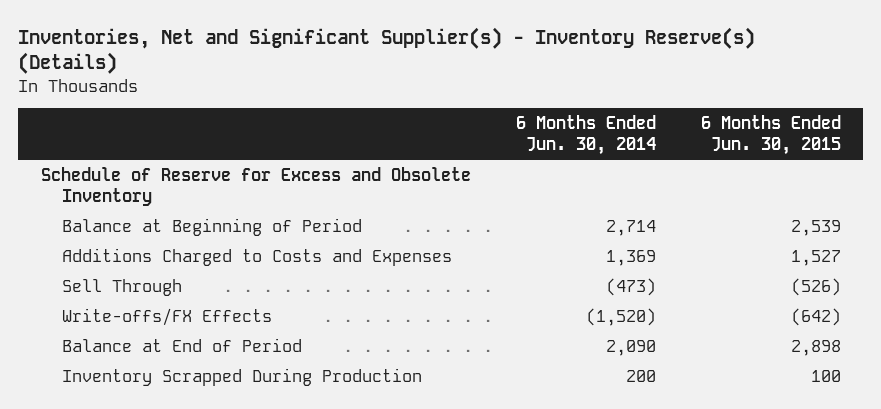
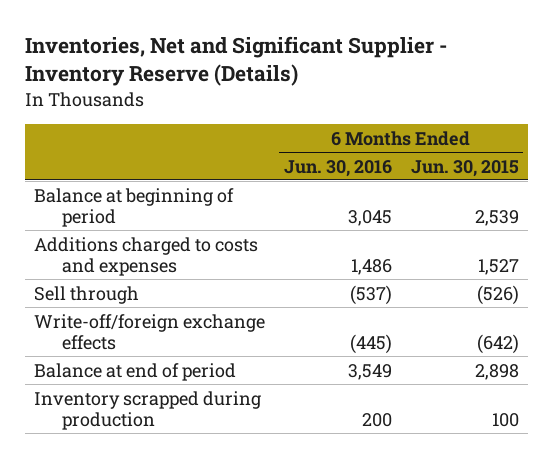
- Inventories, Net and Significant Supplier(s) - Inventory Reserve(s) (Details)
+ Inventories, Net and Significant Supplier - Inventory Reserve (Details)
- | 6 Months Ended Jun. 30, 2014 | 6 Months Ended Jun. 30, 2015
+ | 6 Months Ended Jun. 30, 2016 | 6 Months Ended Jun. 30, 2015
- Schedule of Reserve for Excess and Obsolete Inventory
- Balance at Beginning of Period | 2,714 | 2,539
- Additions Charged to Costs and Expenses | 1,369 | 1,527
- Sell Through | (473) | (526)
- Write-offs/FX Effects | (1,520) | (642)
- Balance at End of Period | 2,090 | 2,898
- Inventory Scrapped During Production | 200 | 100
+ Balance at beginning of period | 3,045 | 2,539
+ Additions charged to costs and expenses | 1,486 | 1,527
+ Sell through | (537) | (526)
+ Write-off/foreign exchange effects | (445) | (642)
+ Balance at end of period | 3,549 | 2,898
+ Inventory scrapped during production | 200 | 100

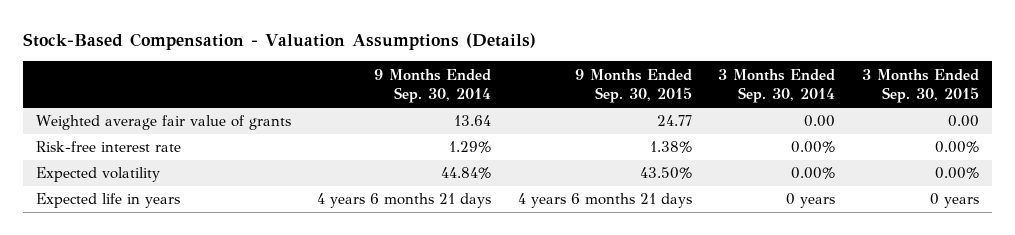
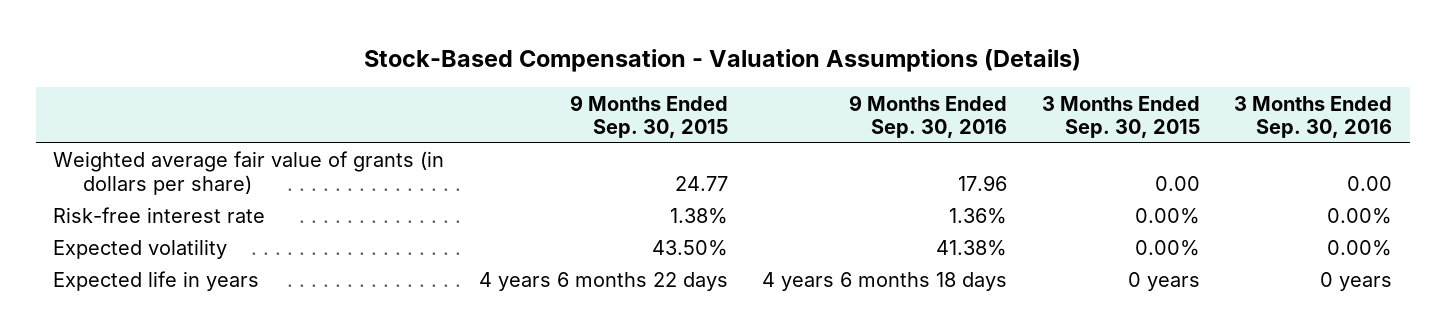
- | 9 Months Ended Sep. 30, 2014 | 9 Months Ended Sep. 30, 2015 | 3 Months Ended Sep. 30, 2014 | 3 Months Ended Sep. 30, 2015
+ | 9 Months Ended Sep. 30, 2015 | 9 Months Ended Sep. 30, 2016 | 3 Months Ended Sep. 30, 2015 | 3 Months Ended Sep. 30, 2016
- Weighted average fair value of grants | 13.64 | 24.77 | 0.00 | 0.00
+ Weighted average fair value of grants (in dollars per share) | 24.77 | 17.96 | 0.00 | 0.00
- Expected life in years | 4 years 6 months 21 days | 4 years 6 months 21 days | 0 years | 0 years
+ Expected life in years | 4 years 6 months 22 days | 4 years 6 months 18 days | 0 years | 0 years

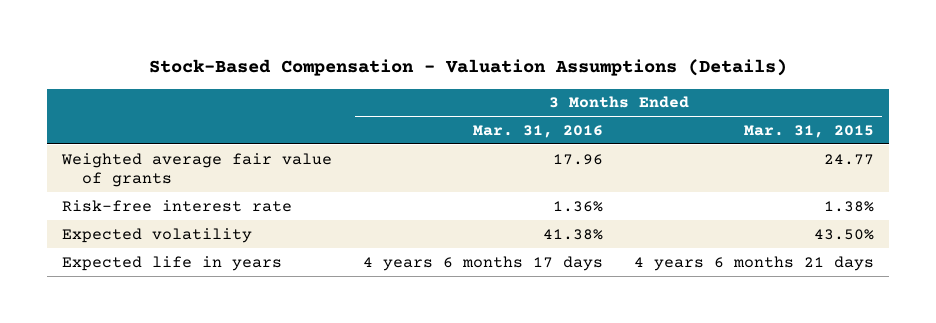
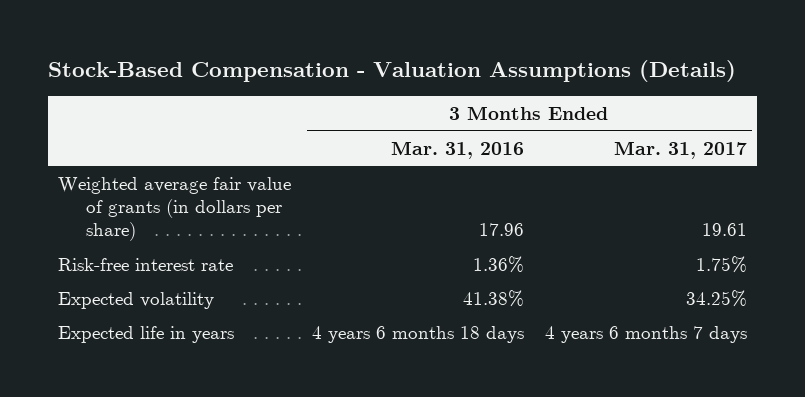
- | 3 Months Ended Mar. 31, 2016 | 3 Months Ended Mar. 31, 2015
+ | 3 Months Ended Mar. 31, 2016 | 3 Months Ended Mar. 31, 2017
- Weighted average fair value of grants | 17.96 | 24.77
+ Weighted average fair value of grants (in dollars per share) | 17.96 | 19.61
- Expected life in years | 4 years 6 months 17 days | 4 years 6 months 21 days
+ Expected life in years | 4 years 6 months 18 days | 4 years 6 months 7 days

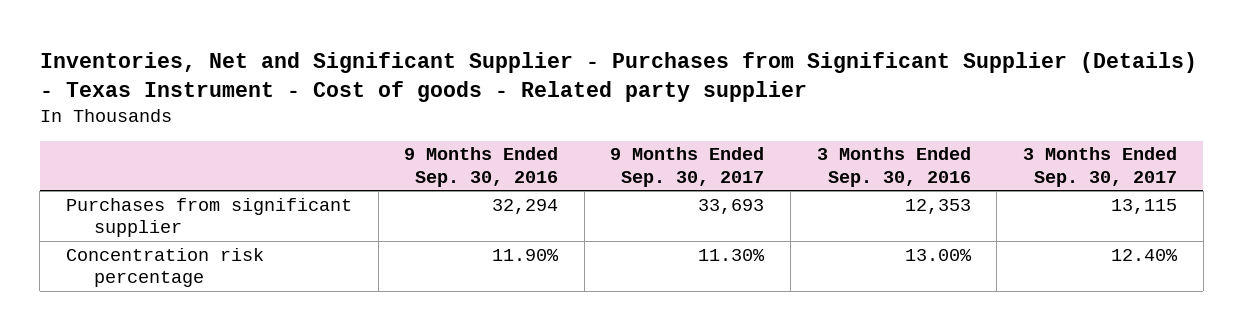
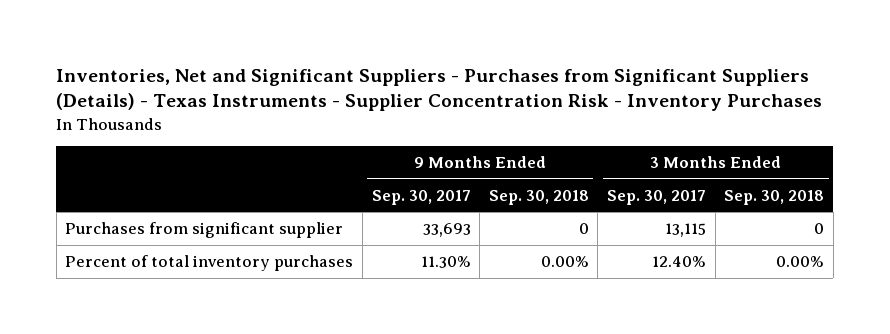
- Inventories, Net and Significant Supplier - Purchases from Significant Supplier (Details) - Texas Instrument - Cost of goods - Related party supplier
+ Inventories, Net and Significant Suppliers - Purchases from Significant Suppliers (Details) - Texas Instruments - Supplier Concentration Risk - Inventory Purchases
- | 9 Months Ended Sep. 30, 2016 | 9 Months Ended Sep. 30, 2017 | 3 Months Ended Sep. 30, 2016 | 3 Months Ended Sep. 30, 2017
+ | 9 Months Ended Sep. 30, 2017 | 9 Months Ended Sep. 30, 2018 | 3 Months Ended Sep. 30, 2017 | 3 Months Ended Sep. 30, 2018
- Concentration risk percentage | 11.90% | 11.30% | 13.00% | 12.40%
+ Percent of total inventory purchases | 11.30% | 0.00% | 12.40% | 0.00%

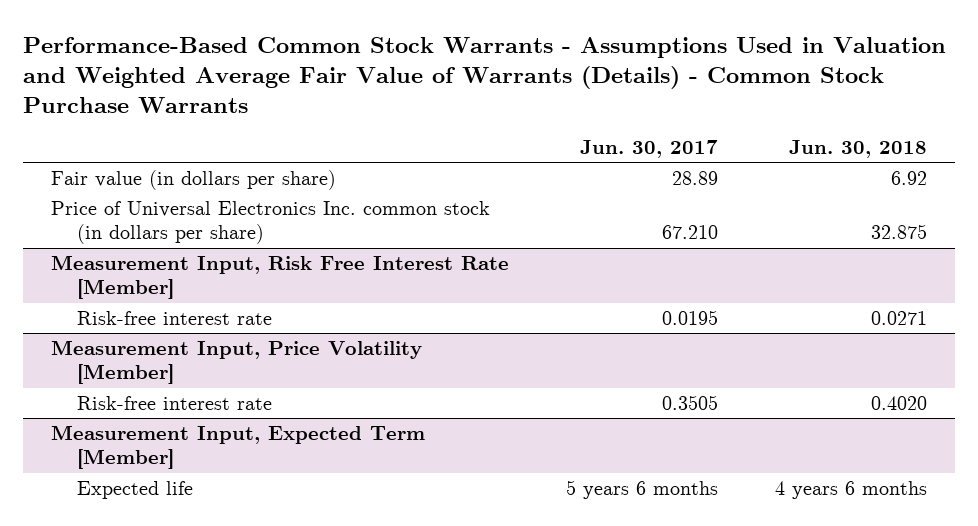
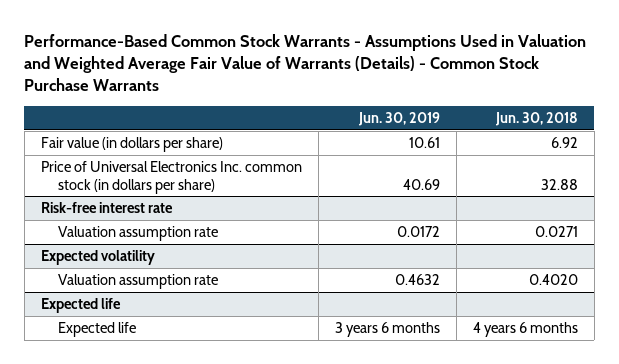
- | Jun. 30, 2017 | Jun. 30, 2018
+ | Jun. 30, 2019 | Jun. 30, 2018
- Price of Universal Electronics Inc. common stock (in dollars per share) | 67.210 | 32.875
- Measurement Input, Risk Free Interest Rate [Member]
- Risk-free interest rate | 0.0195 | 0.0271
- Measurement Input, Price Volatility [Member]
- Risk-free interest rate | 0.3505 | 0.4020
- Measurement Input, Expected Term [Member]
+ Price of Universal Electronics Inc. common stock (in dollars per share) | 40.69 | 32.88
+ Risk-free interest rate
+ Valuation assumption rate | 0.0172 | 0.0271
+ Expected volatility
+ Valuation assumption rate | 0.4632 | 0.4020
+ Expected life

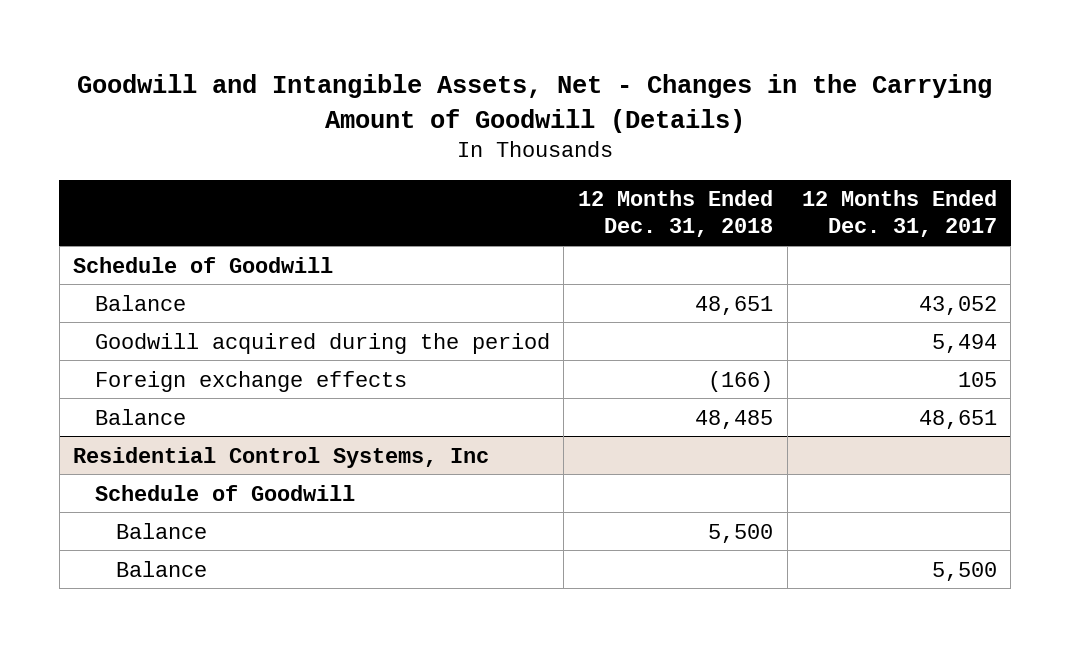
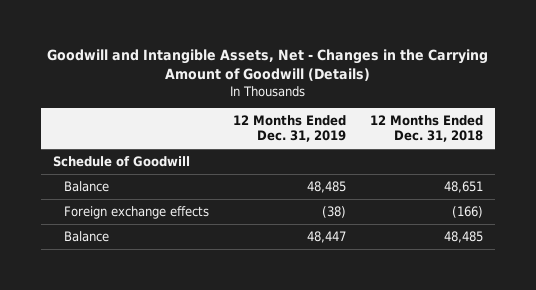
- | 12 Months Ended Dec. 31, 2018 | 12 Months Ended Dec. 31, 2017
+ | 12 Months Ended Dec. 31, 2019 | 12 Months Ended Dec. 31, 2018
- Goodwill acquired during the period | | 5,494
- Residential Control Systems, Inc
- Schedule of Goodwill
- Balance | 5,500 |
- Balance | | 5,500

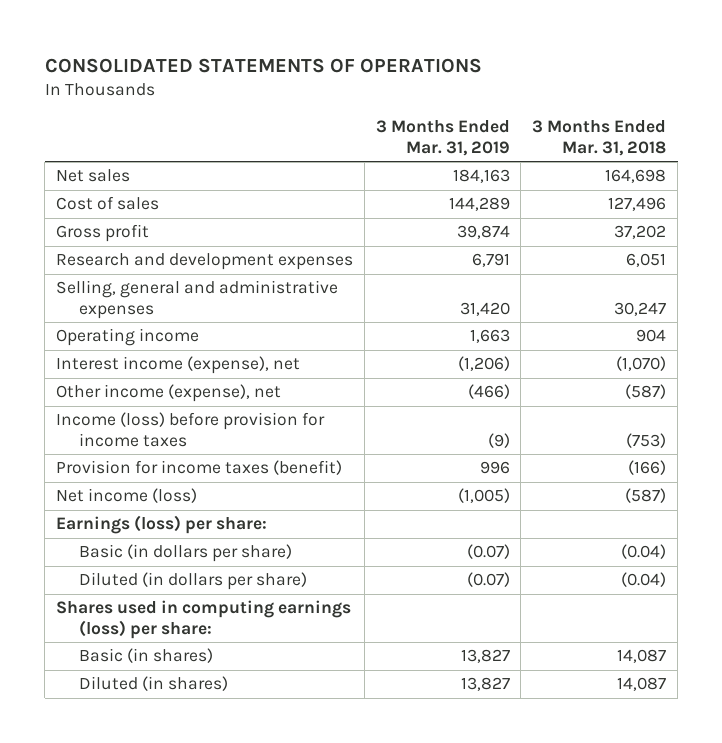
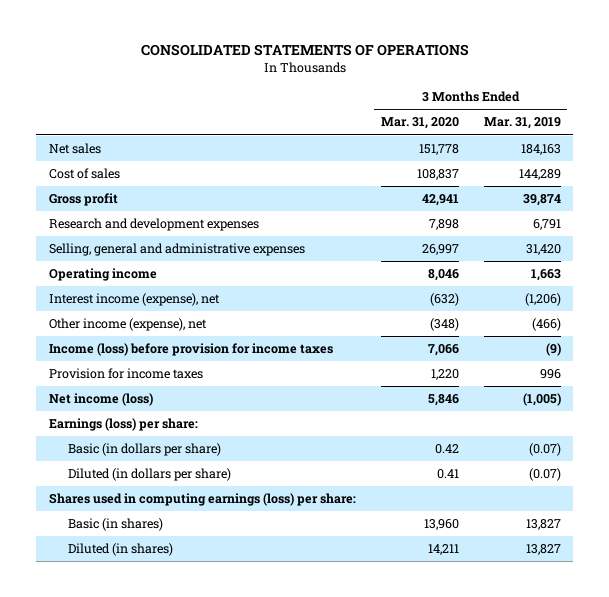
- | 3 Months Ended Mar. 31, 2019 | 3 Months Ended Mar. 31, 2018
+ | 3 Months Ended Mar. 31, 2020 | 3 Months Ended Mar. 31, 2019
- Provision for income taxes (benefit) | 996 | (166)
+ Provision for income taxes | 1,220 | 996

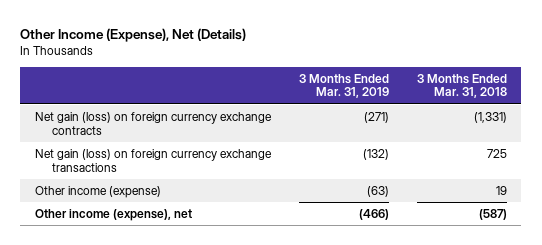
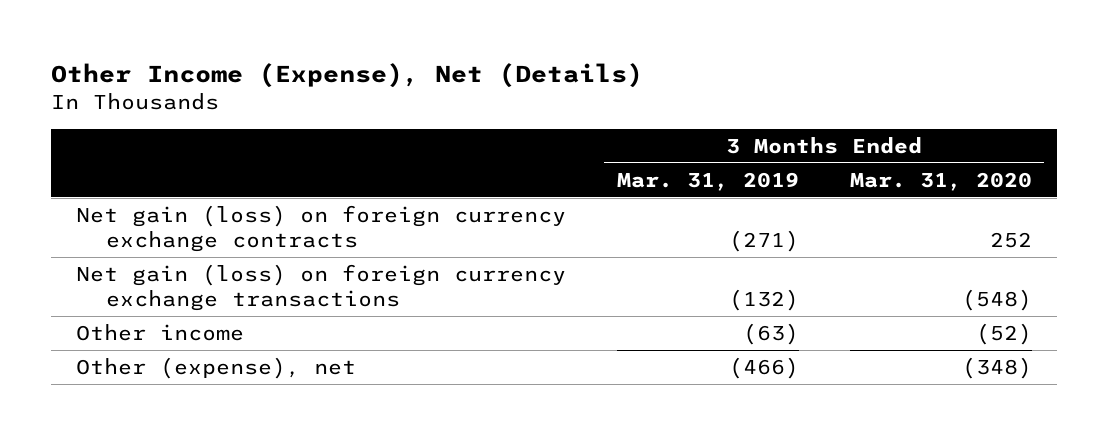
- | 3 Months Ended Mar. 31, 2019 | 3 Months Ended Mar. 31, 2018
+ | 3 Months Ended Mar. 31, 2019 | 3 Months Ended Mar. 31, 2020
- Other income (expense) | (63) | 19
- Other income (expense), net | (466) | (587)
+ Other income | (63) | (52)
+ Other (expense), net | (466) | (348)

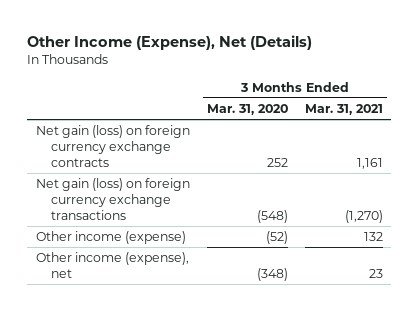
- | 3 Months Ended Mar. 31, 2019 | 3 Months Ended Mar. 31, 2020
+ | 3 Months Ended Mar. 31, 2020 | 3 Months Ended Mar. 31, 2021
- Other income | (63) | (52)
- Other (expense), net | (466) | (348)
+ Other income (expense) | (52) | 132
+ Other income (expense), net | (348) | 23

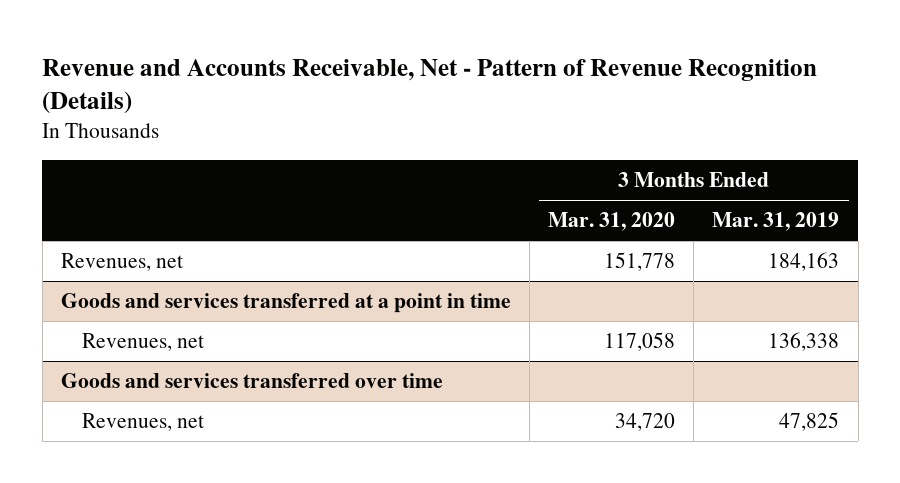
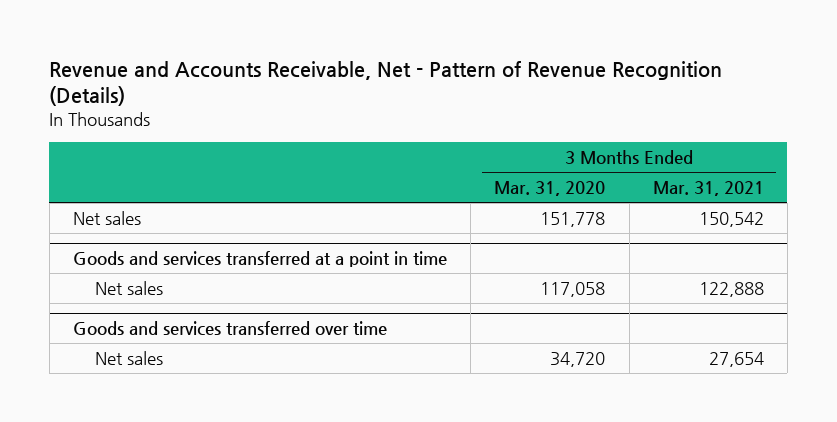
- | 3 Months Ended Mar. 31, 2020 | 3 Months Ended Mar. 31, 2019
+ | 3 Months Ended Mar. 31, 2020 | 3 Months Ended Mar. 31, 2021
- Revenues, net | 151,778 | 184,163
+ Net sales | 151,778 | 150,542
@ Goods and services transferred at a point in time
- Revenues, net | 117,058 | 136,338
+ Net sales | 117,058 | 122,888
@ Goods and services transferred over time
- Revenues, net | 34,720 | 47,825
+ Net sales | 34,720 | 27,654

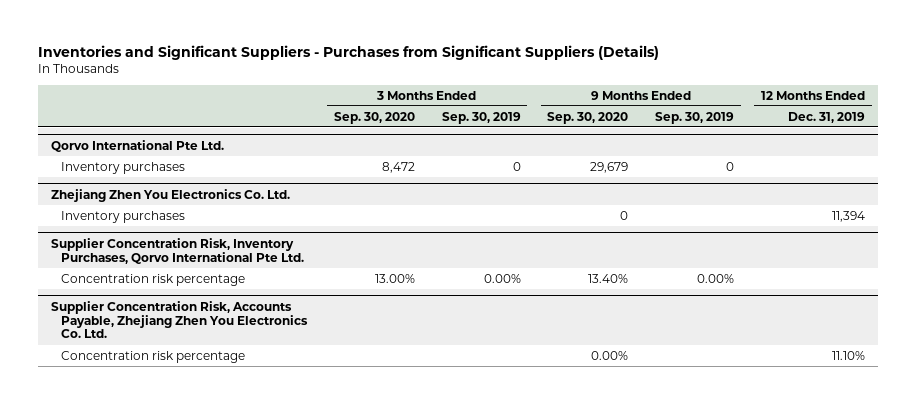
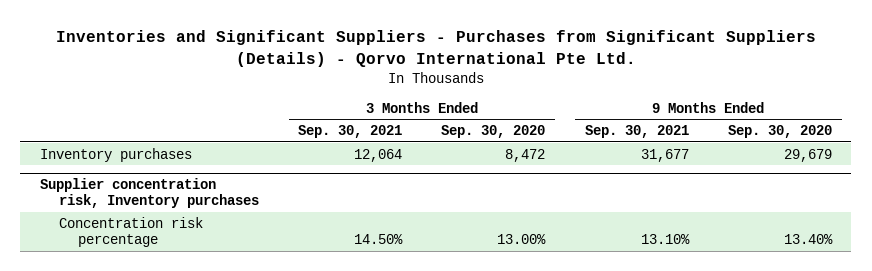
- Inventories and Significant Suppliers - Purchases from Significant Suppliers (Details)
+ Inventories and Significant Suppliers - Purchases from Significant Suppliers (Details) - Qorvo International Pte Ltd.
- | 3 Months Ended Sep. 30, 2020 | 3 Months Ended Sep. 30, 2019 | 9 Months Ended Sep. 30, 2020 | 9 Months Ended Sep. 30, 2019 | 12 Months Ended Dec. 31, 2019
+ | 3 Months Ended Sep. 30, 2021 | 3 Months Ended Sep. 30, 2020 | 9 Months Ended Sep. 30, 2021 | 9 Months Ended Sep. 30, 2020
- Qorvo International Pte Ltd.
- Zhejiang Zhen You Electronics Co. Ltd.
- Inventory purchases | | | 0 | | 11,394
- Supplier Concentration Risk, Inventory Purchases, Qorvo International Pte Ltd.
+ Supplier concentration risk, Inventory purchases
- Supplier Concentration Risk, Accounts Payable, Zhejiang Zhen You Electronics Co. Ltd.
- Concentration risk percentage | | | 0.00% | | 11.10%

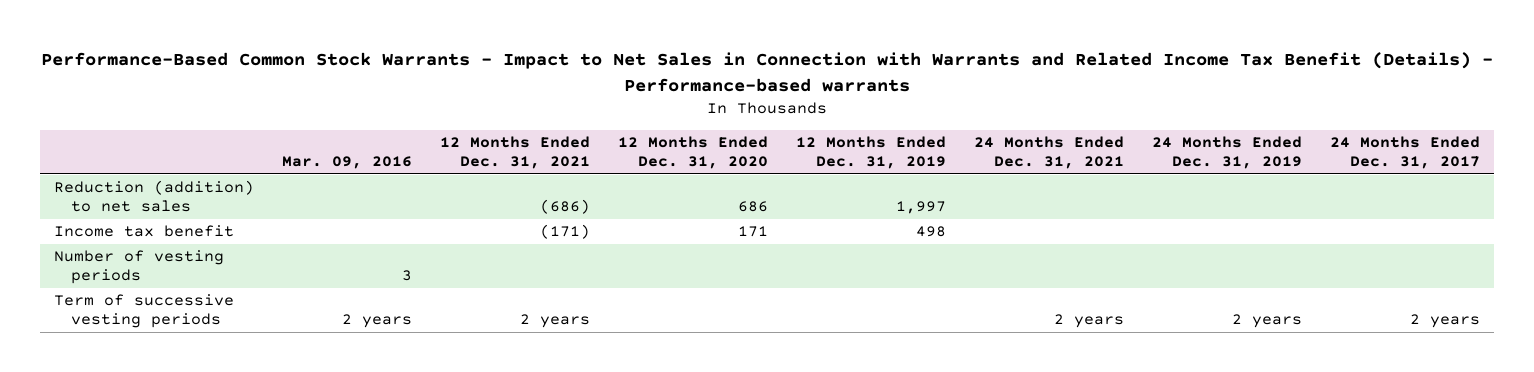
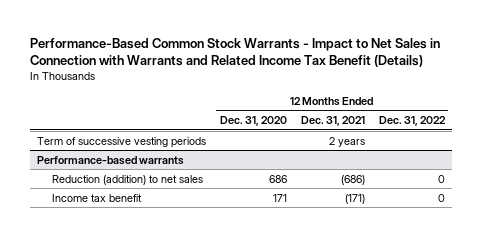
- Performance-Based Common Stock Warrants - Impact to Net Sales in Connection with Warrants and Related Income Tax Benefit (Details) - Performance-based warrants
+ Performance-Based Common Stock Warrants - Impact to Net Sales in Connection with Warrants and Related Income Tax Benefit (Details)
- | Mar. 09, 2016 | 12 Months Ended Dec. 31, 2021 | 12 Months Ended Dec. 31, 2020 | 12 Months Ended Dec. 31, 2019 | 24 Months Ended Dec. 31, 2021 | 24 Months Ended Dec. 31, 2019 | 24 Months Ended Dec. 31, 2017
+ | 12 Months Ended Dec. 31, 2020 | 12 Months Ended Dec. 31, 2021 | 12 Months Ended Dec. 31, 2022
moved up: Term of successive vesting periods | | 2 years |
+ Performance-based warrants
- Number of vesting periods | 3 | | | | | |

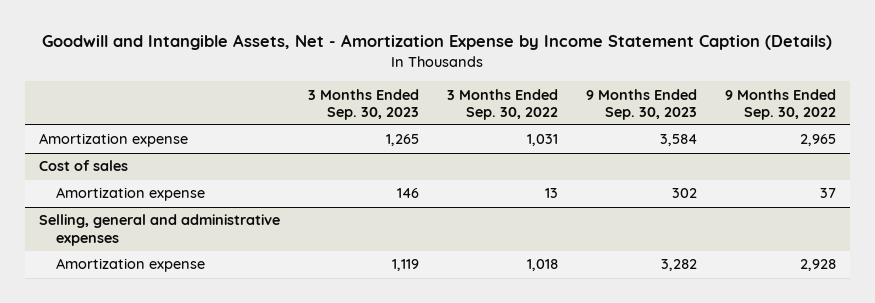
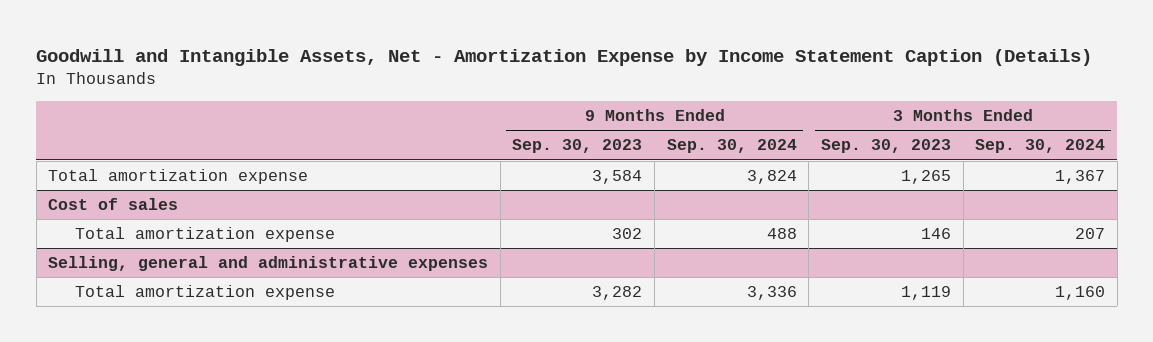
- | 3 Months Ended Sep. 30, 2023 | 3 Months Ended Sep. 30, 2022 | 9 Months Ended Sep. 30, 2023 | 9 Months Ended Sep. 30, 2022
+ | 9 Months Ended Sep. 30, 2023 | 9 Months Ended Sep. 30, 2024 | 3 Months Ended Sep. 30, 2023 | 3 Months Ended Sep. 30, 2024
- Amortization expense | 1,265 | 1,031 | 3,584 | 2,965
+ Total amortization expense | 3,584 | 3,824 | 1,265 | 1,367
@ Cost of sales
- Amortization expense | 146 | 13 | 302 | 37
+ Total amortization expense | 302 | 488 | 146 | 207
@ Selling, general and administrative expenses
- Amortization expense | 1,119 | 1,018 | 3,282 | 2,928
+ Total amortization expense | 3,282 | 3,336 | 1,119 | 1,160

